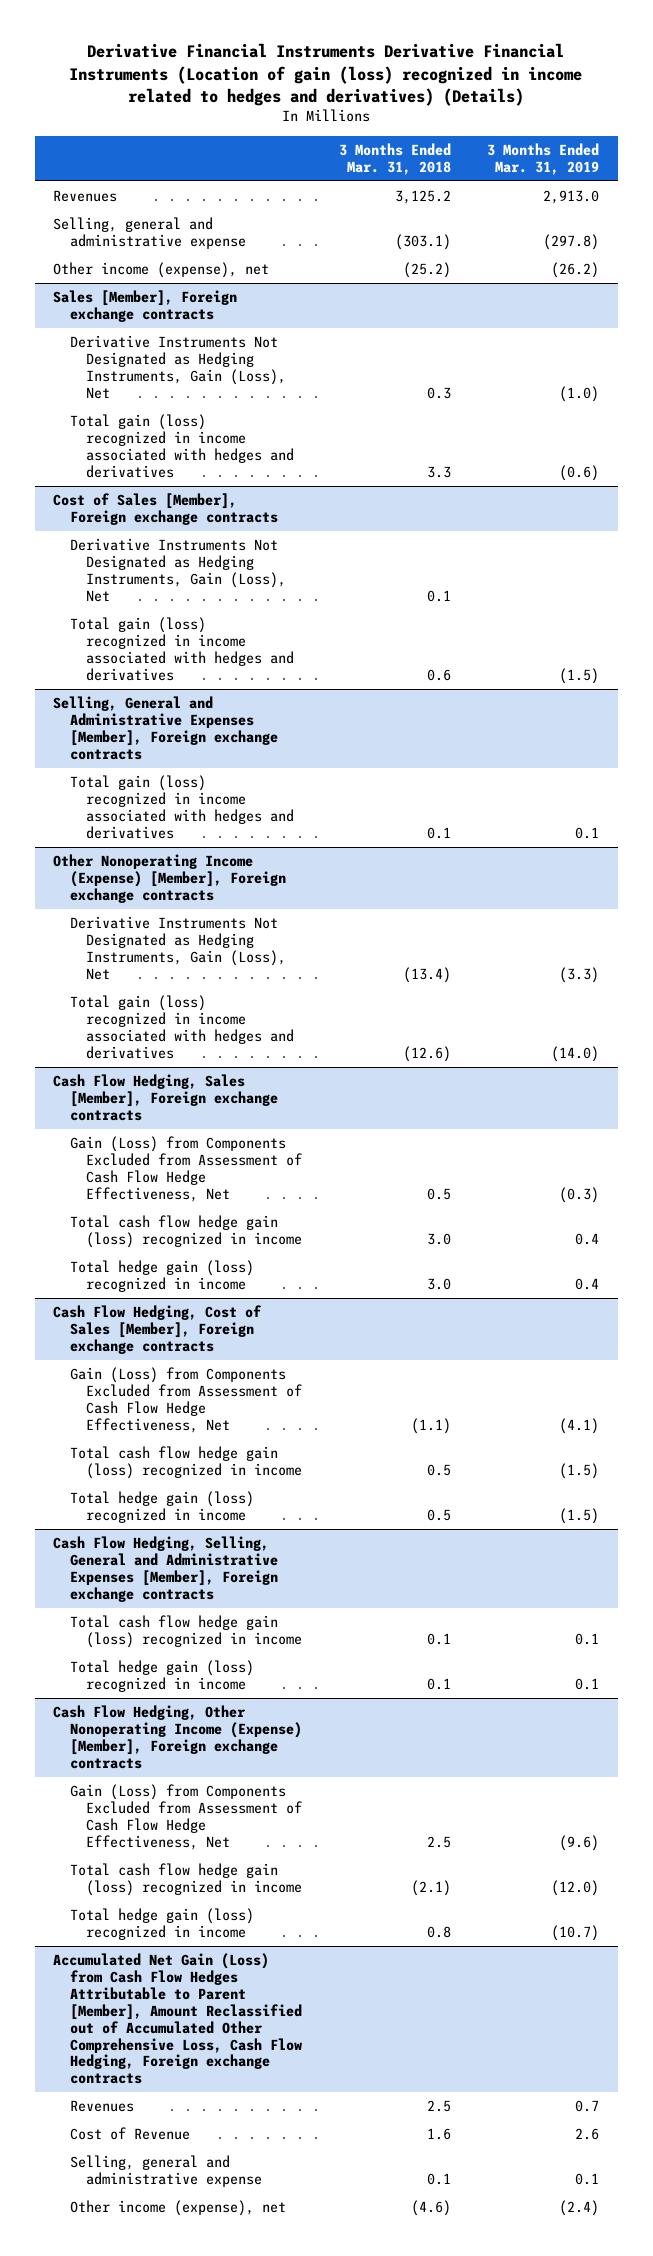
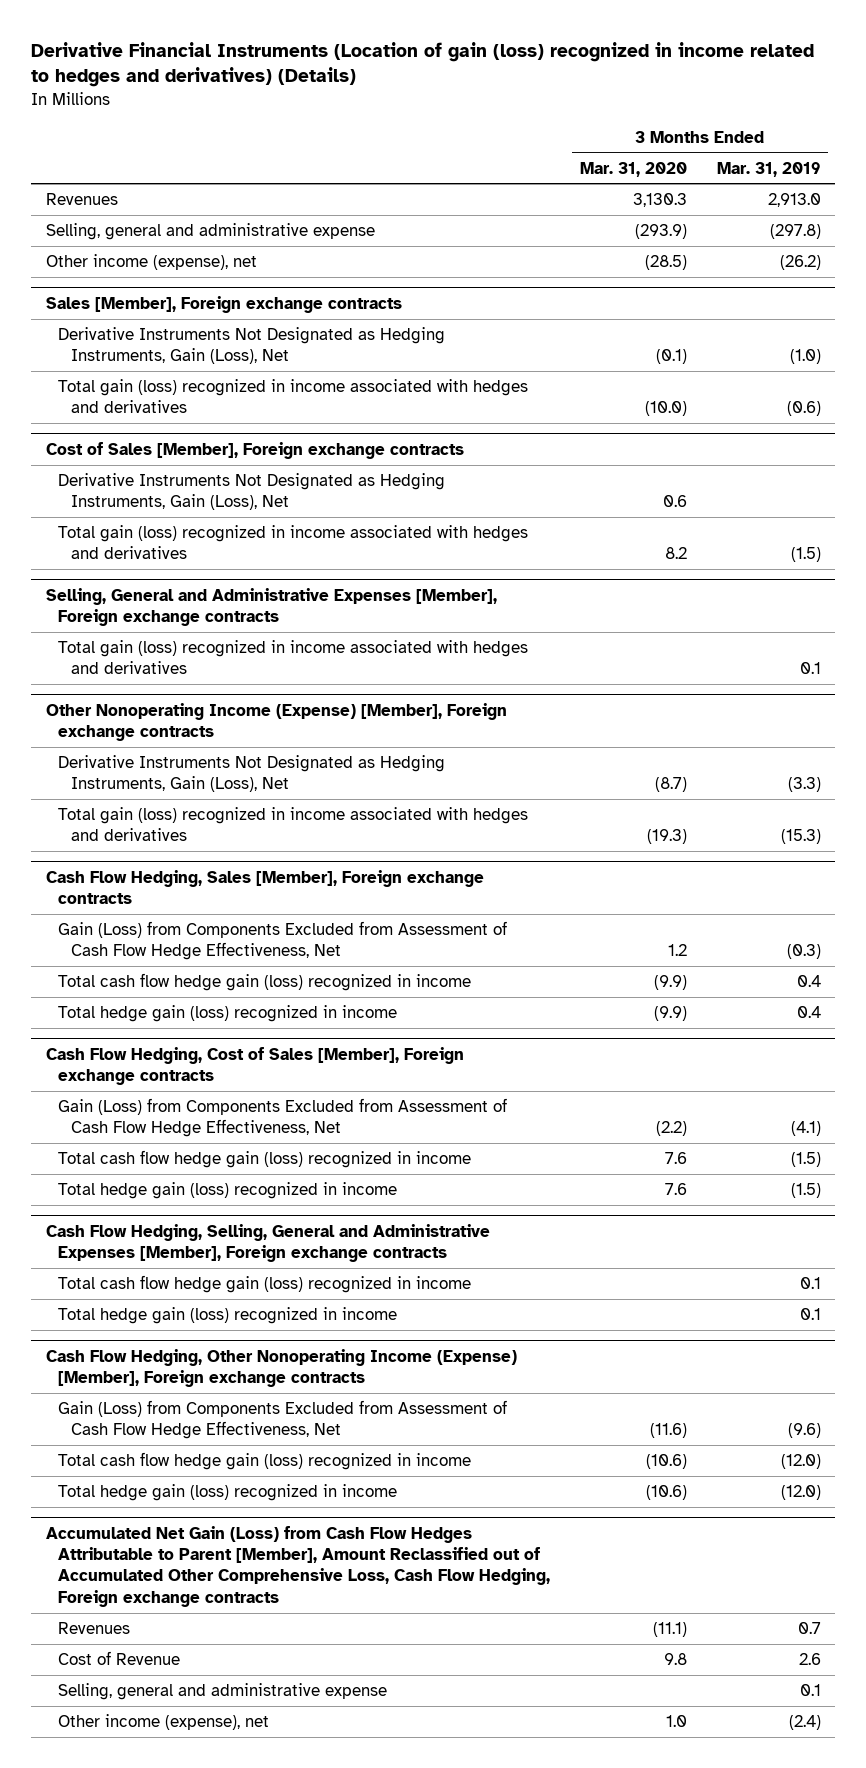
- Derivative Financial Instruments Derivative Financial Instruments (Location of gain (loss) recognized in income related to hedges and derivatives) (Details)
+ Derivative Financial Instruments (Location of gain (loss) recognized in income related to hedges and derivatives) (Details)
- | 3 Months Ended Mar. 31, 2018 | 3 Months Ended Mar. 31, 2019
+ | 3 Months Ended Mar. 31, 2020 | 3 Months Ended Mar. 31, 2019
@ Other Nonoperating Income (Expense) [Member], Foreign exchange contracts
- Total gain (loss) recognized in income associated with hedges and derivatives | (12.6) | (14.0)
+ Total gain (loss) recognized in income associated with hedges and derivatives | (19.3) | (15.3)
@ Cash Flow Hedging, Other Nonoperating Income (Expense) [Member], Foreign exchange contracts
- Total hedge gain (loss) recognized in income | 0.8 | (10.7)
+ Total hedge gain (loss) recognized in income | (10.6) | (12.0)

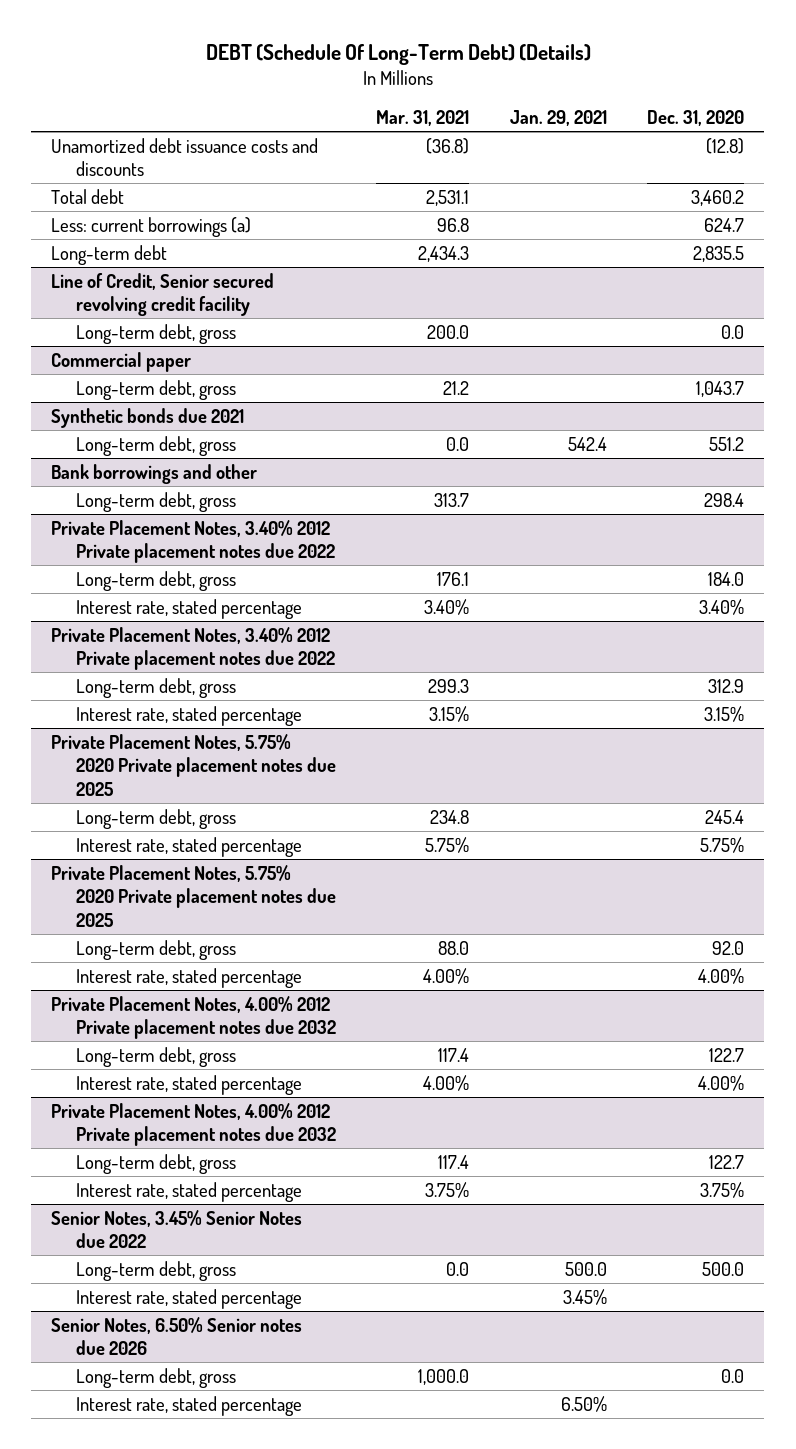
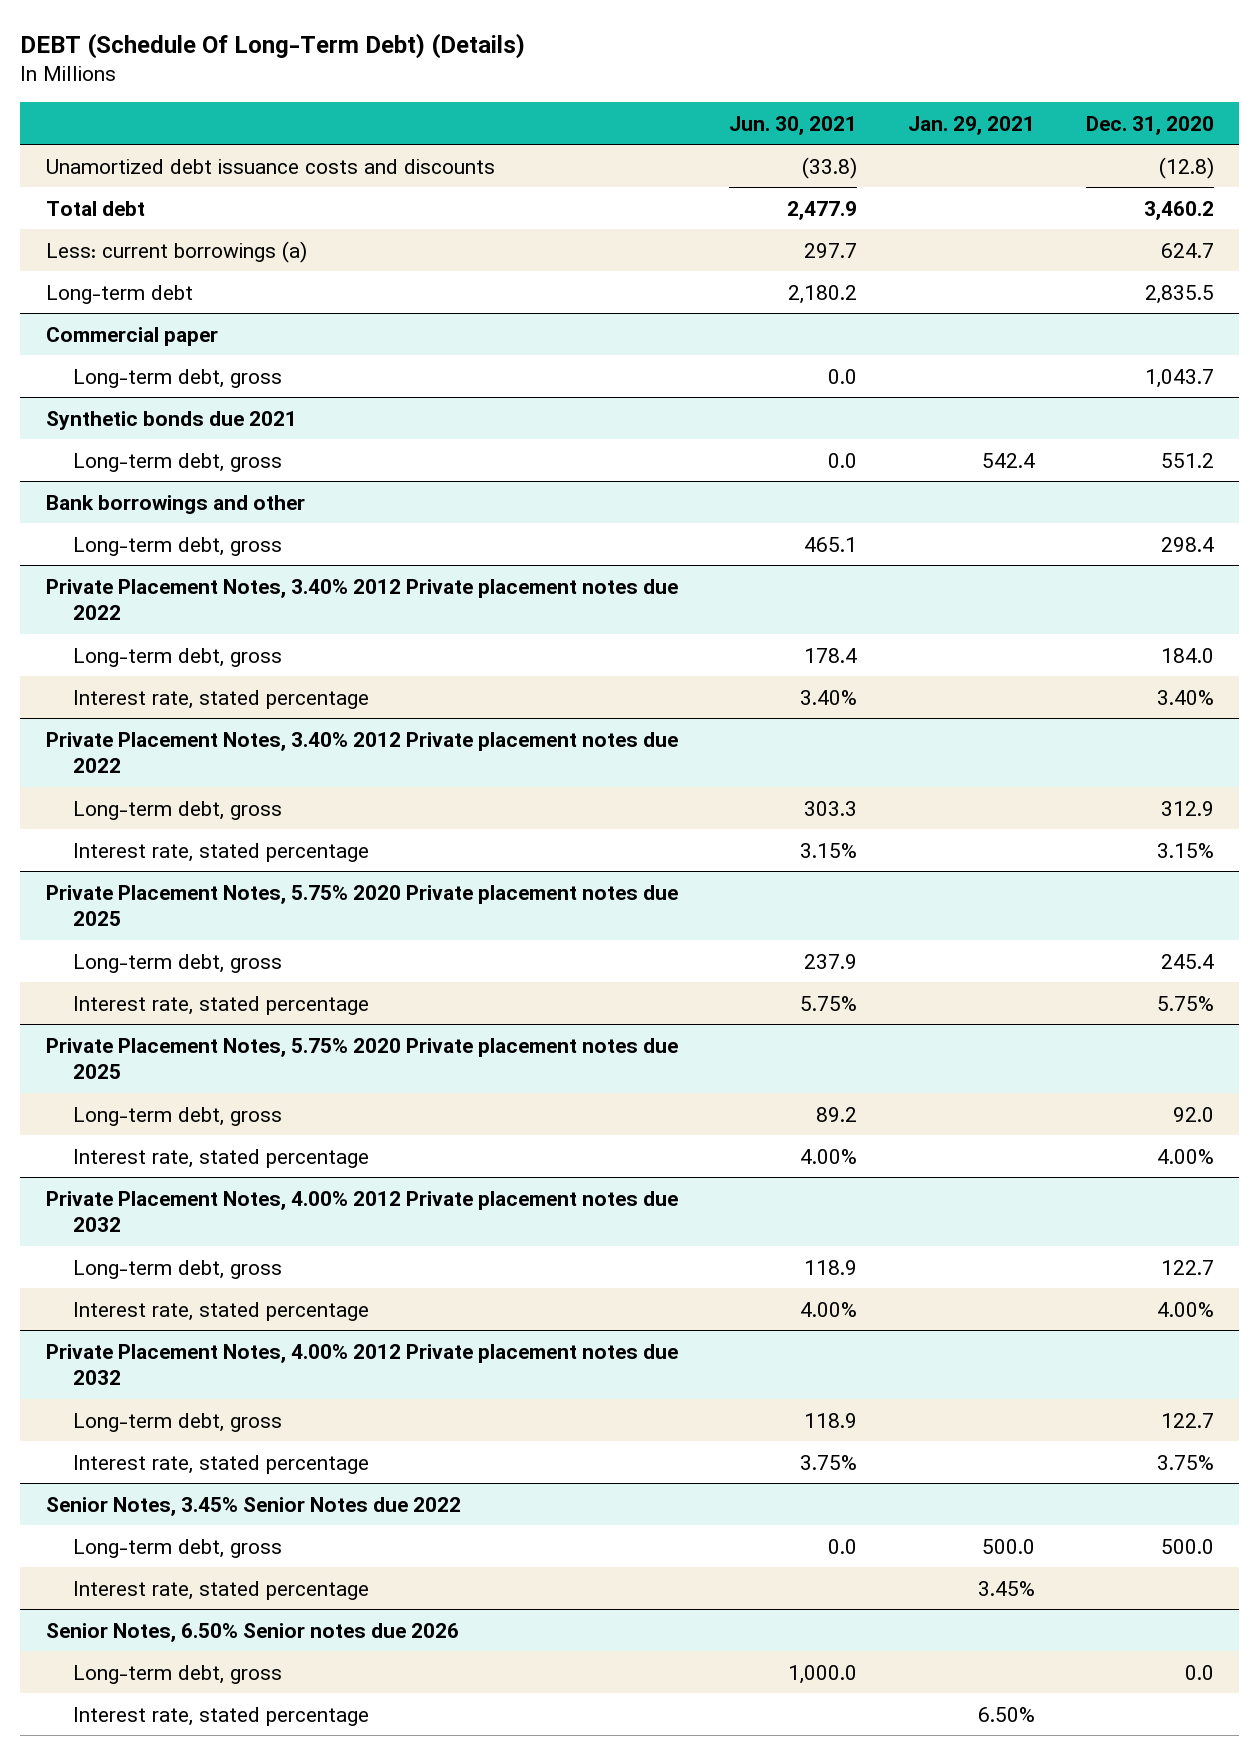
- | Mar. 31, 2021 | Jan. 29, 2021 | Dec. 31, 2020
+ | Jun. 30, 2021 | Jan. 29, 2021 | Dec. 31, 2020
- Line of Credit, Senior secured revolving credit facility
- Long-term debt, gross | 200.0 | | 0.0

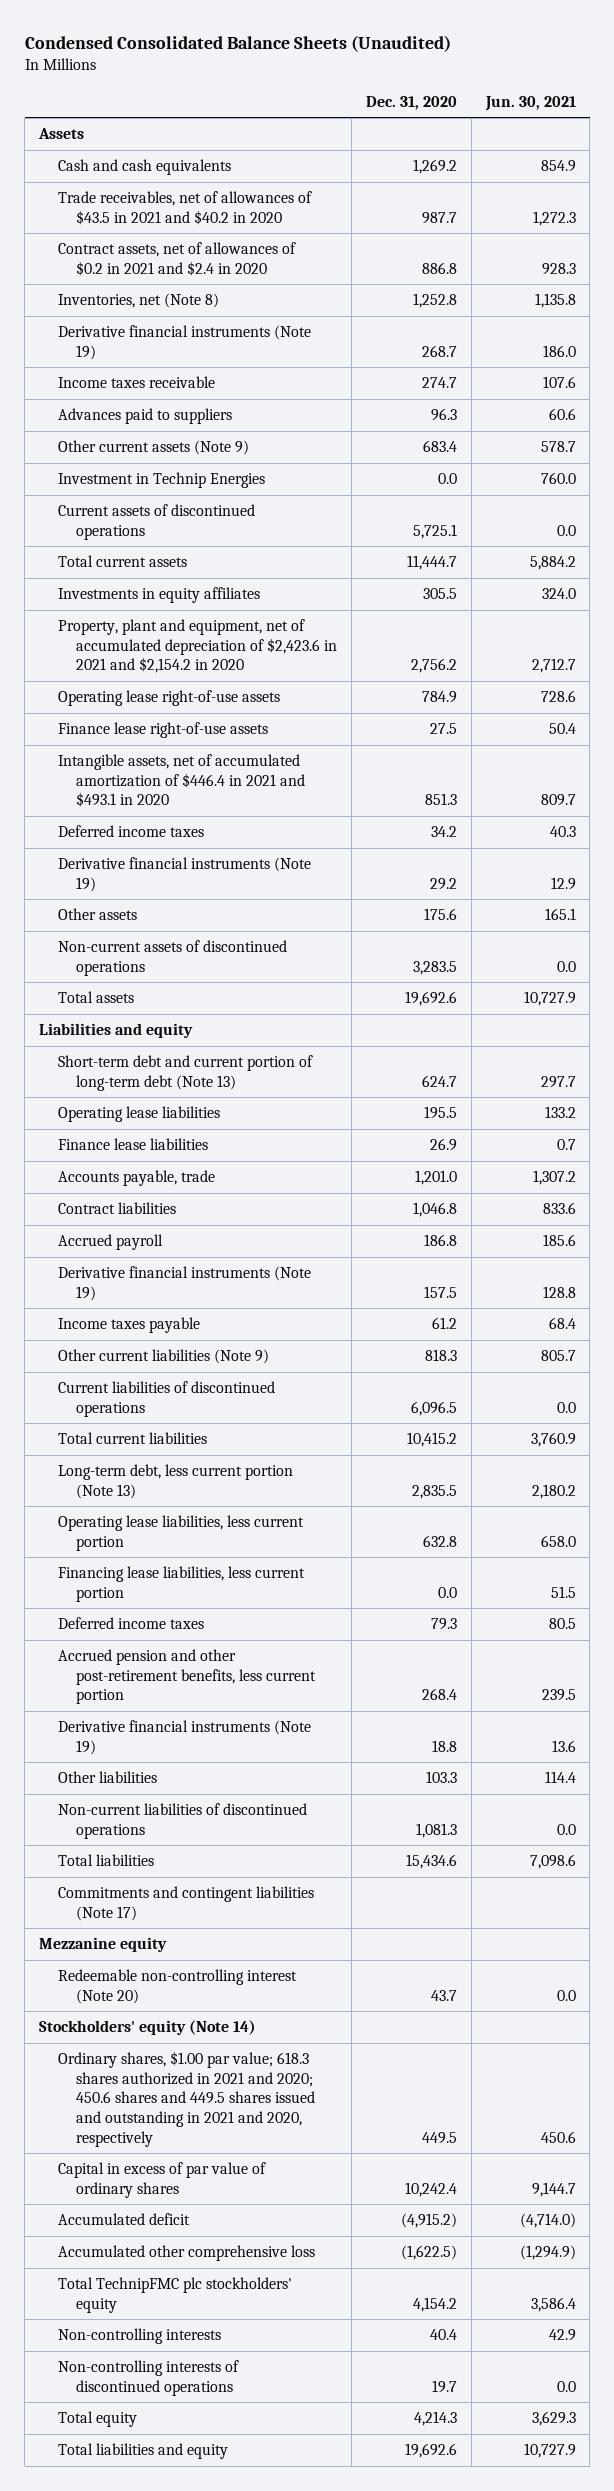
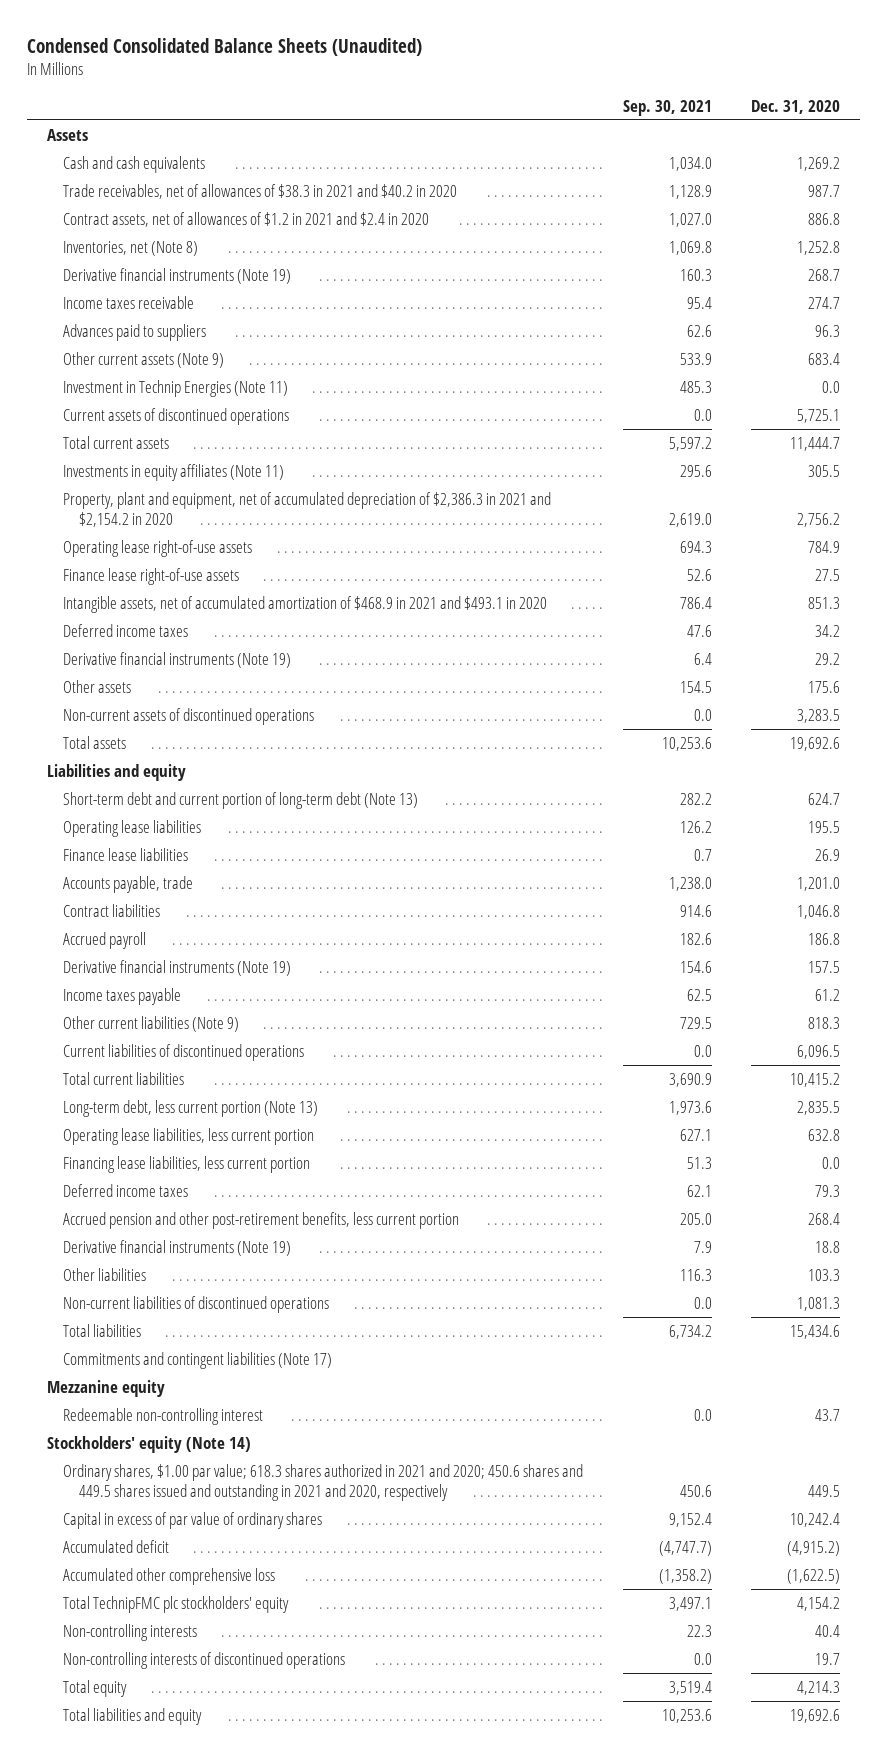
- | Dec. 31, 2020 | Jun. 30, 2021
+ | Sep. 30, 2021 | Dec. 31, 2020
- Trade receivables, net of allowances of $43.5 in 2021 and $40.2 in 2020 | 987.7 | 1,272.3
- Contract assets, net of allowances of $0.2 in 2021 and $2.4 in 2020 | 886.8 | 928.3
+ Trade receivables, net of allowances of $38.3 in 2021 and $40.2 in 2020 | 1,128.9 | 987.7
+ Contract assets, net of allowances of $1.2 in 2021 and $2.4 in 2020 | 1,027.0 | 886.8
- Investment in Technip Energies | 0.0 | 760.0
+ Investment in Technip Energies (Note 11) | 485.3 | 0.0
- Investments in equity affiliates | 305.5 | 324.0
- Property, plant and equipment, net of accumulated depreciation of $2,423.6 in 2021 and $2,154.2 in 2020 | 2,756.2 | 2,712.7
+ Investments in equity affiliates (Note 11) | 295.6 | 305.5
+ Property, plant and equipment, net of accumulated depreciation of $2,386.3 in 2021 and $2,154.2 in 2020 | 2,619.0 | 2,756.2
- Intangible assets, net of accumulated amortization of $446.4 in 2021 and $493.1 in 2020 | 851.3 | 809.7
+ Intangible assets, net of accumulated amortization of $468.9 in 2021 and $493.1 in 2020 | 786.4 | 851.3
- Redeemable non-controlling interest (Note 20) | 43.7 | 0.0
+ Redeemable non-controlling interest | 0.0 | 43.7

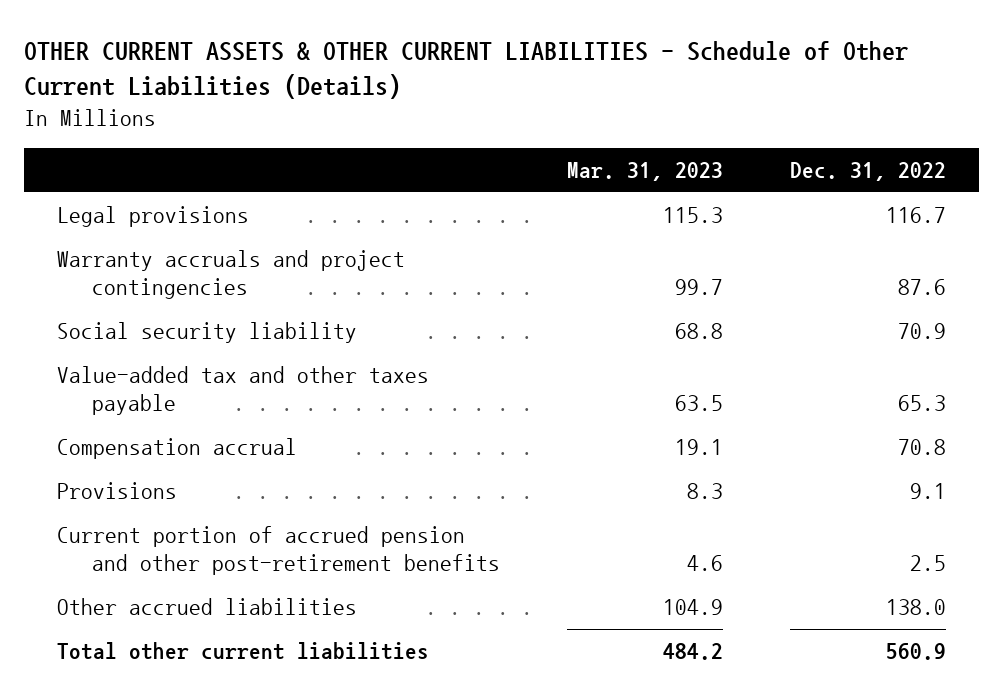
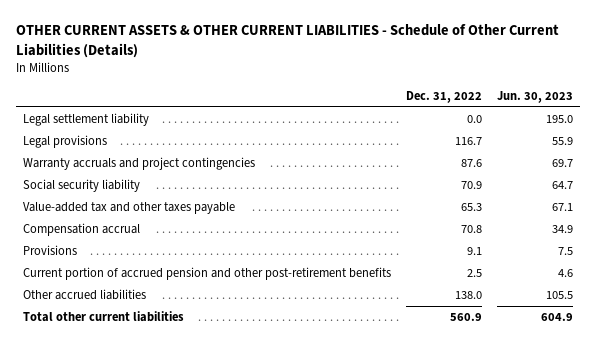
- | Mar. 31, 2023 | Dec. 31, 2022
+ | Dec. 31, 2022 | Jun. 30, 2023
+ Legal settlement liability | 0.0 | 195.0

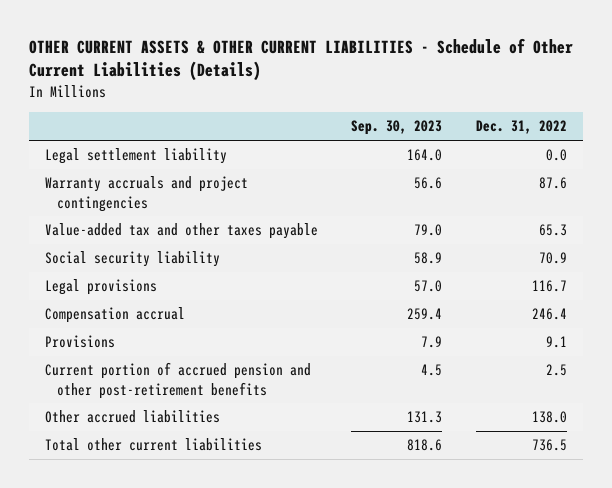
- | Dec. 31, 2022 | Jun. 30, 2023
+ | Sep. 30, 2023 | Dec. 31, 2022
- Compensation accrual | 70.8 | 34.9
moved down: Social security liability | 58.9 | 70.9
moved down: Legal provisions | 57.0 | 116.7
+ Compensation accrual | 259.4 | 246.4
- Total other current liabilities | 560.9 | 604.9
+ Total other current liabilities | 818.6 | 736.5

